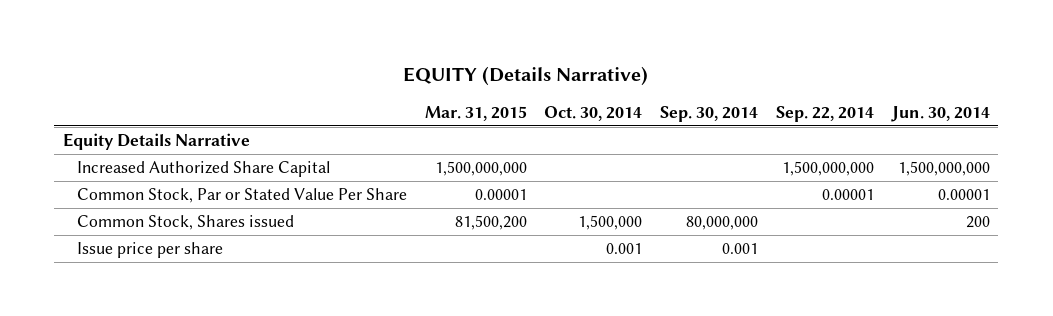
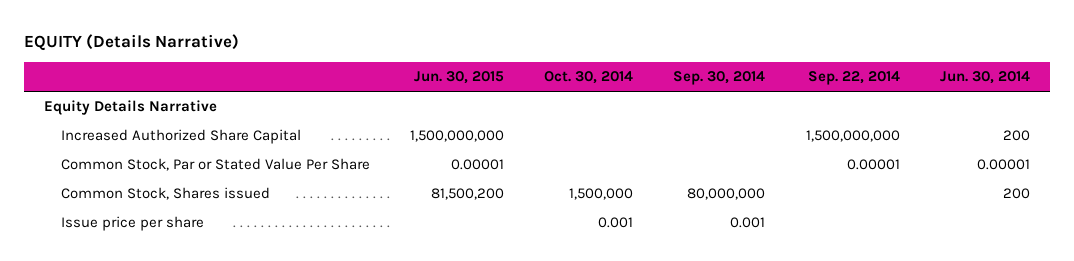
- | Mar. 31, 2015 | Oct. 30, 2014 | Sep. 30, 2014 | Sep. 22, 2014 | Jun. 30, 2014
+ | Jun. 30, 2015 | Oct. 30, 2014 | Sep. 30, 2014 | Sep. 22, 2014 | Jun. 30, 2014
- Increased Authorized Share Capital | 1,500,000,000 | | | 1,500,000,000 | 1,500,000,000
+ Increased Authorized Share Capital | 1,500,000,000 | | | 1,500,000,000 | 200

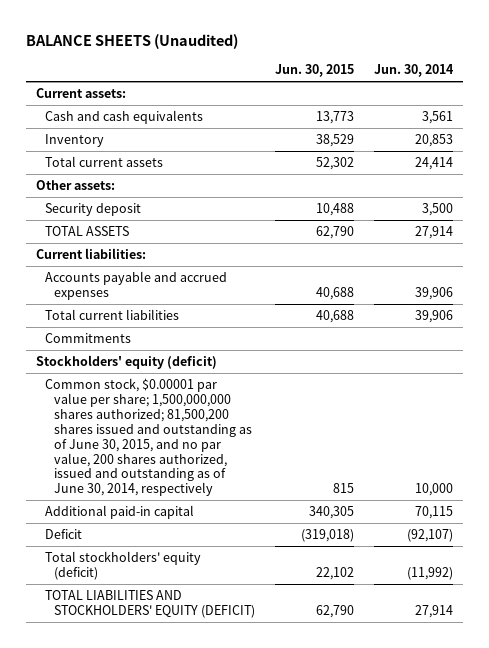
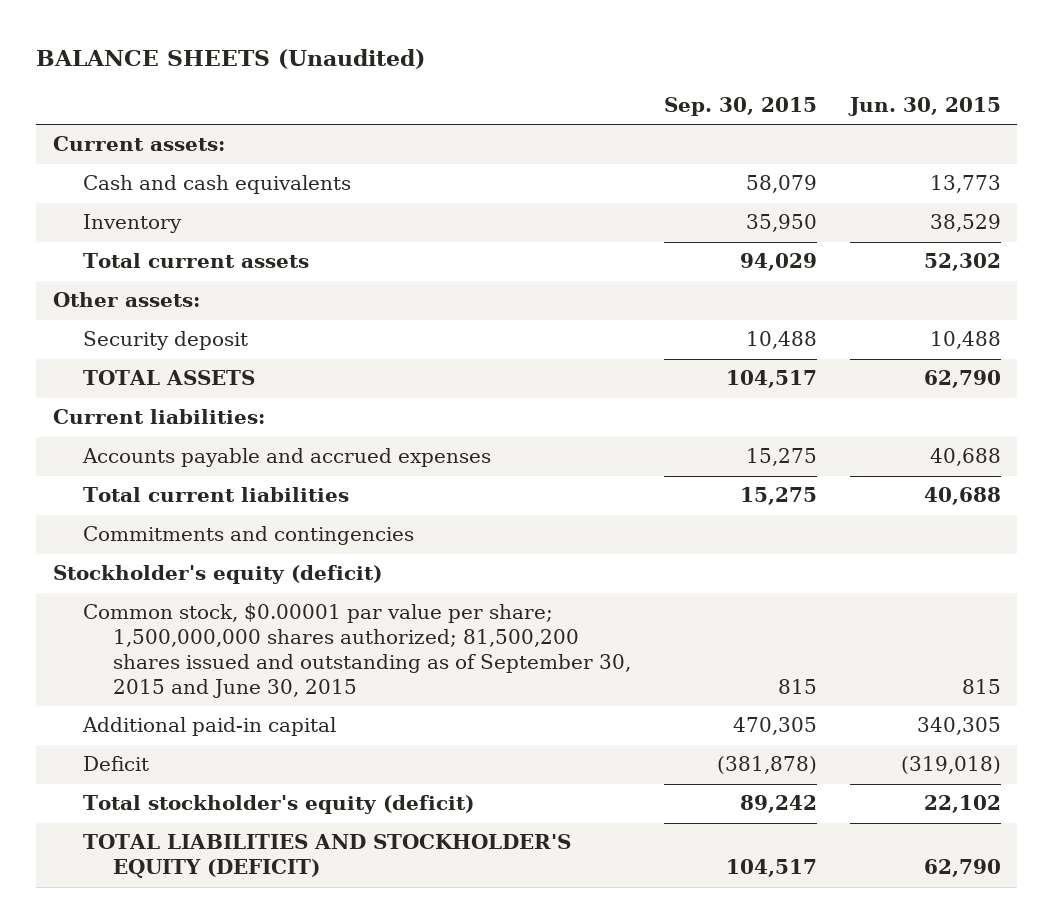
- | Jun. 30, 2015 | Jun. 30, 2014
+ | Sep. 30, 2015 | Jun. 30, 2015
- Commitments
- Stockholders' equity (deficit)
- Common stock, $0.00001 par value per share; 1,500,000,000 shares authorized; 81,500,200 shares issued and outstanding as of June 30, 2015, and no par value, 200 shares authorized, issued and outstanding as of June 30, 2014, respectively | 815 | 10,000
+ Commitments and contingencies
+ Stockholder's equity (deficit)
+ Common stock, $0.00001 par value per share; 1,500,000,000 shares authorized; 81,500,200 shares issued and outstanding as of September 30, 2015 and June 30, 2015 | 815 | 815
- Total stockholders' equity (deficit) | 22,102 | (11,992)
- TOTAL LIABILITIES AND STOCKHOLDERS' EQUITY (DEFICIT) | 62,790 | 27,914
+ Total stockholder's equity (deficit) | 89,242 | 22,102
+ TOTAL LIABILITIES AND STOCKHOLDER'S EQUITY (DEFICIT) | 104,517 | 62,790

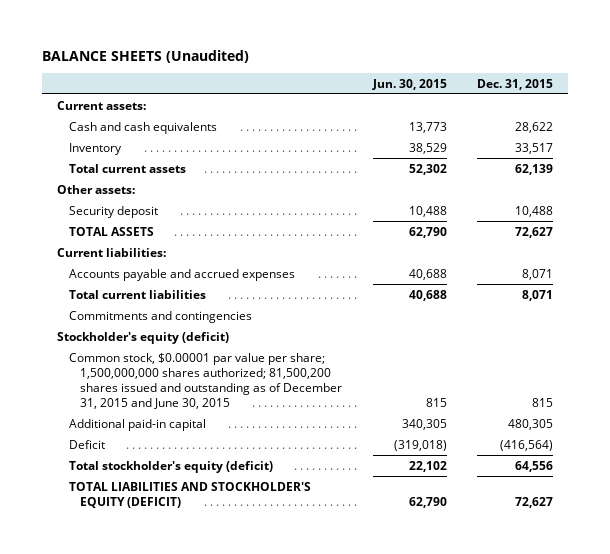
- | Sep. 30, 2015 | Jun. 30, 2015
+ | Jun. 30, 2015 | Dec. 31, 2015
- Common stock, $0.00001 par value per share; 1,500,000,000 shares authorized; 81,500,200 shares issued and outstanding as of September 30, 2015 and June 30, 2015 | 815 | 815
+ Common stock, $0.00001 par value per share; 1,500,000,000 shares authorized; 81,500,200 shares issued and outstanding as of December 31, 2015 and June 30, 2015 | 815 | 815

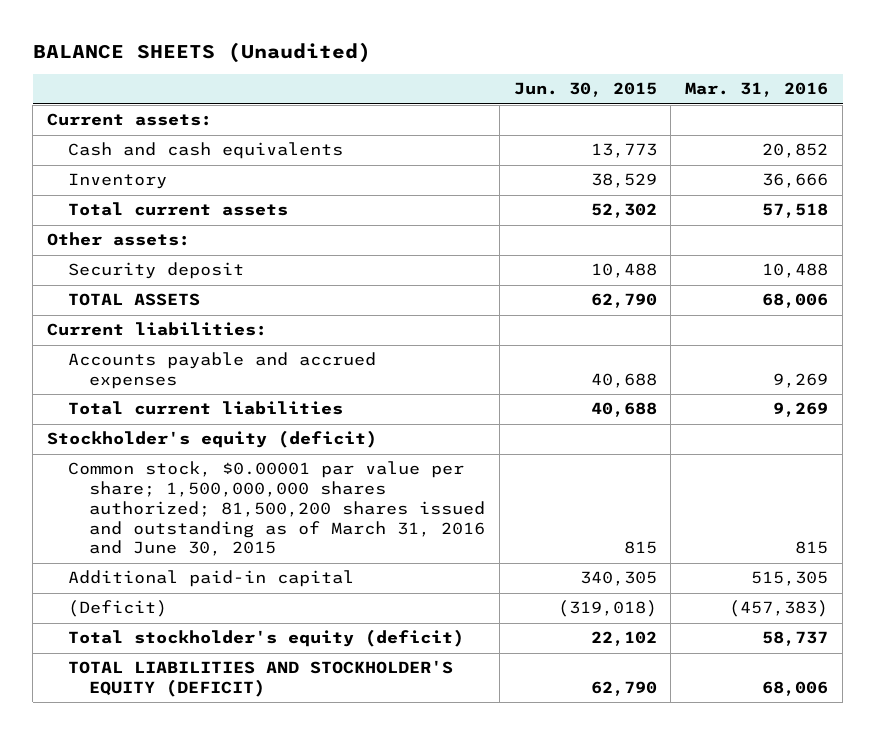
- | Jun. 30, 2015 | Dec. 31, 2015
+ | Jun. 30, 2015 | Mar. 31, 2016
- Commitments and contingencies
- Common stock, $0.00001 par value per share; 1,500,000,000 shares authorized; 81,500,200 shares issued and outstanding as of December 31, 2015 and June 30, 2015 | 815 | 815
+ Common stock, $0.00001 par value per share; 1,500,000,000 shares authorized; 81,500,200 shares issued and outstanding as of March 31, 2016 and June 30, 2015 | 815 | 815
- Deficit | (319,018) | (416,564)
+ (Deficit) | (319,018) | (457,383)

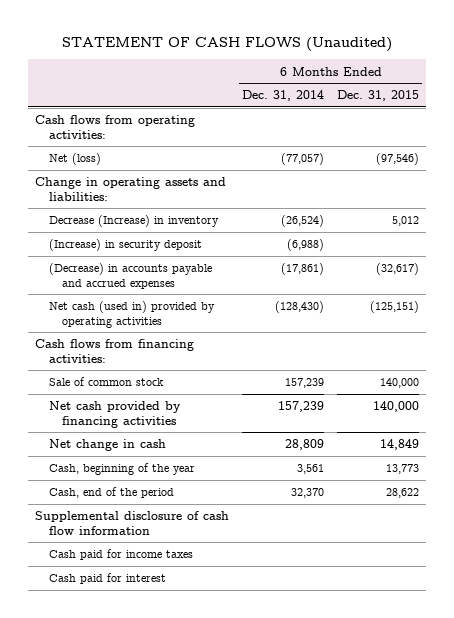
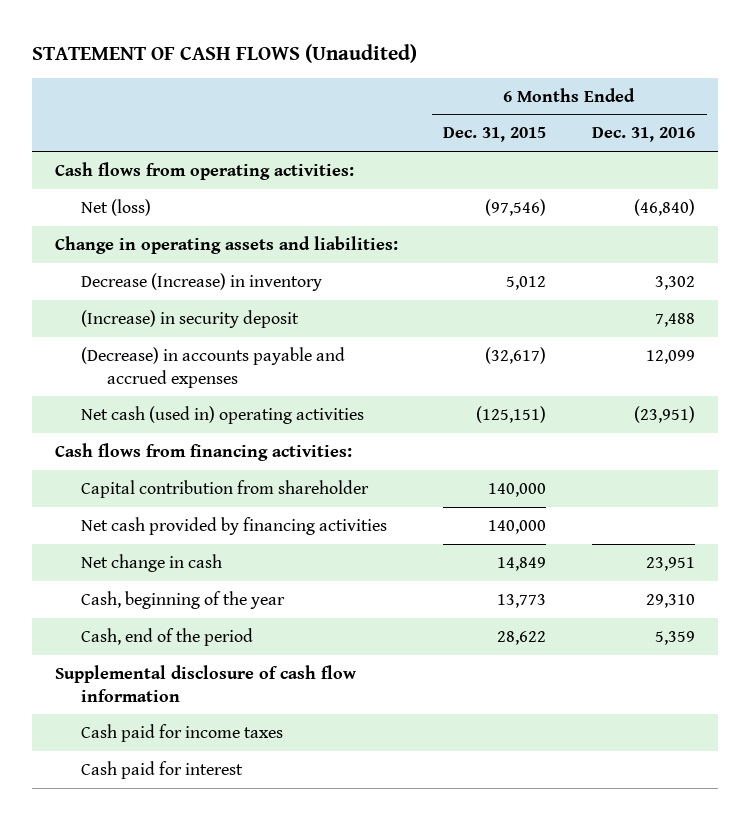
- | 6 Months Ended Dec. 31, 2014 | 6 Months Ended Dec. 31, 2015
+ | 6 Months Ended Dec. 31, 2015 | 6 Months Ended Dec. 31, 2016
- Net cash (used in) provided by operating activities | (128,430) | (125,151)
+ Net cash (used in) operating activities | (125,151) | (23,951)
- Sale of common stock | 157,239 | 140,000
+ Capital contribution from shareholder | 140,000 |

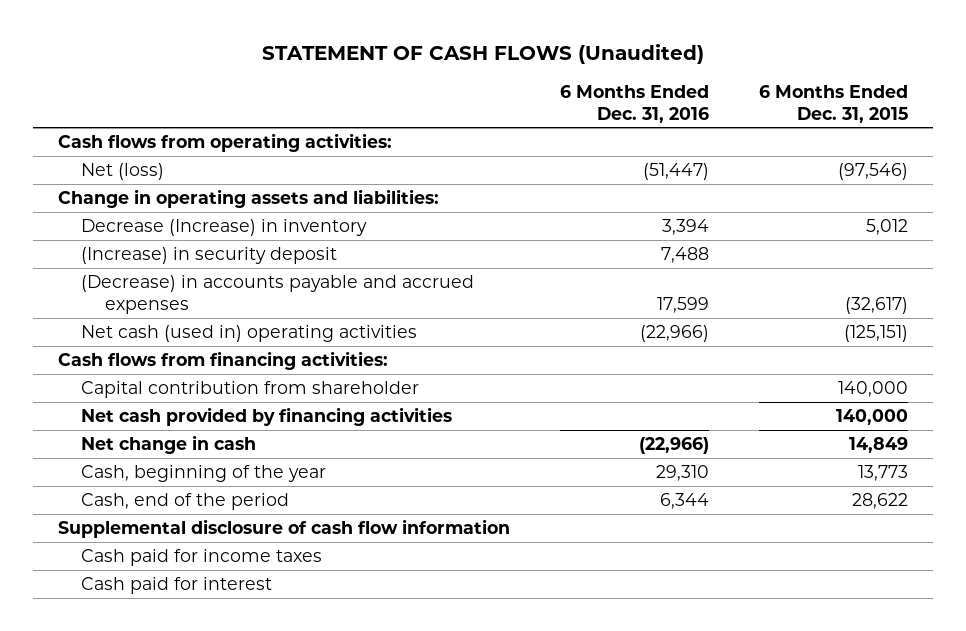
- | 6 Months Ended Dec. 31, 2015 | 6 Months Ended Dec. 31, 2016
+ | 6 Months Ended Dec. 31, 2016 | 6 Months Ended Dec. 31, 2015
- Net (loss) | (97,546) | (46,840)
+ Net (loss) | (51,447) | (97,546)
- Decrease (Increase) in inventory | 5,012 | 3,302
+ Decrease (Increase) in inventory | 3,394 | 5,012
- (Decrease) in accounts payable and accrued expenses | (32,617) | 12,099
- Net cash (used in) operating activities | (125,151) | (23,951)
+ (Decrease) in accounts payable and accrued expenses | 17,599 | (32,617)
+ Net cash (used in) operating activities | (22,966) | (125,151)
- Net change in cash | 14,849 | 23,951
+ Net change in cash | (22,966) | 14,849
- Cash, end of the period | 28,622 | 5,359
+ Cash, end of the period | 6,344 | 28,622

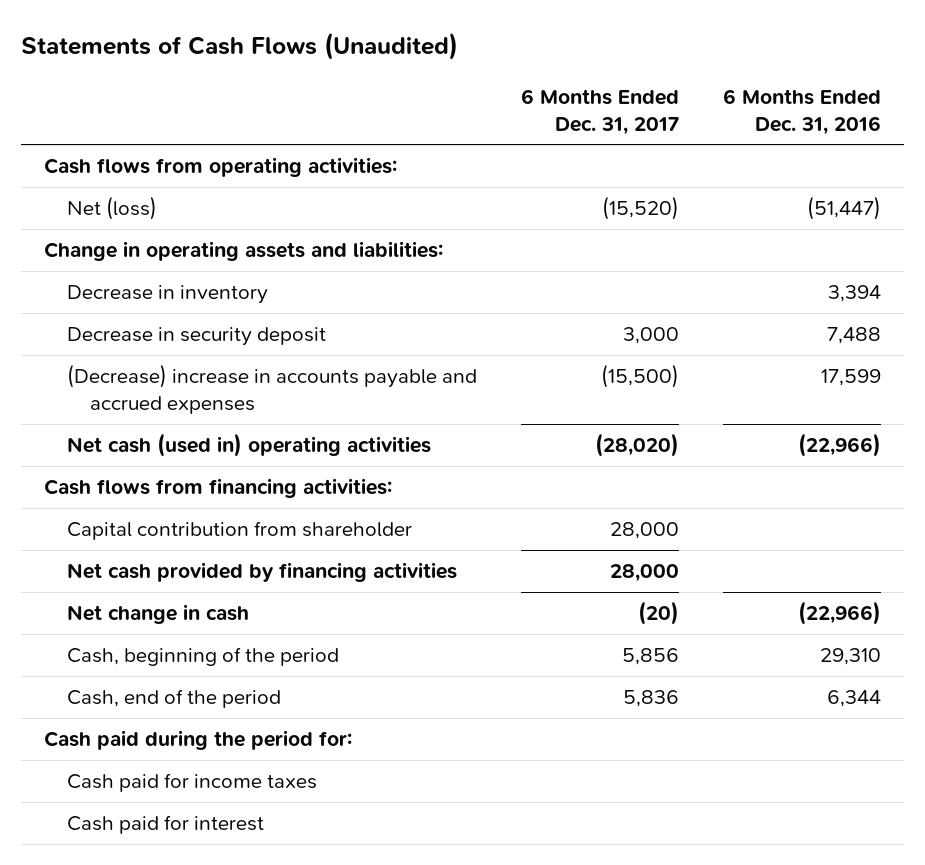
- STATEMENT OF CASH FLOWS (Unaudited)
+ Statements of Cash Flows (Unaudited)
- | 6 Months Ended Dec. 31, 2016 | 6 Months Ended Dec. 31, 2015
+ | 6 Months Ended Dec. 31, 2017 | 6 Months Ended Dec. 31, 2016
- Decrease (Increase) in inventory | 3,394 | 5,012
- (Increase) in security deposit | 7,488 |
- (Decrease) in accounts payable and accrued expenses | 17,599 | (32,617)
+ Decrease in inventory | | 3,394
+ Decrease in security deposit | 3,000 | 7,488
+ (Decrease) increase in accounts payable and accrued expenses | (15,500) | 17,599
- Cash, beginning of the year | 29,310 | 13,773
+ Cash, beginning of the period | 5,856 | 29,310
- Supplemental disclosure of cash flow information
+ Cash paid during the period for:

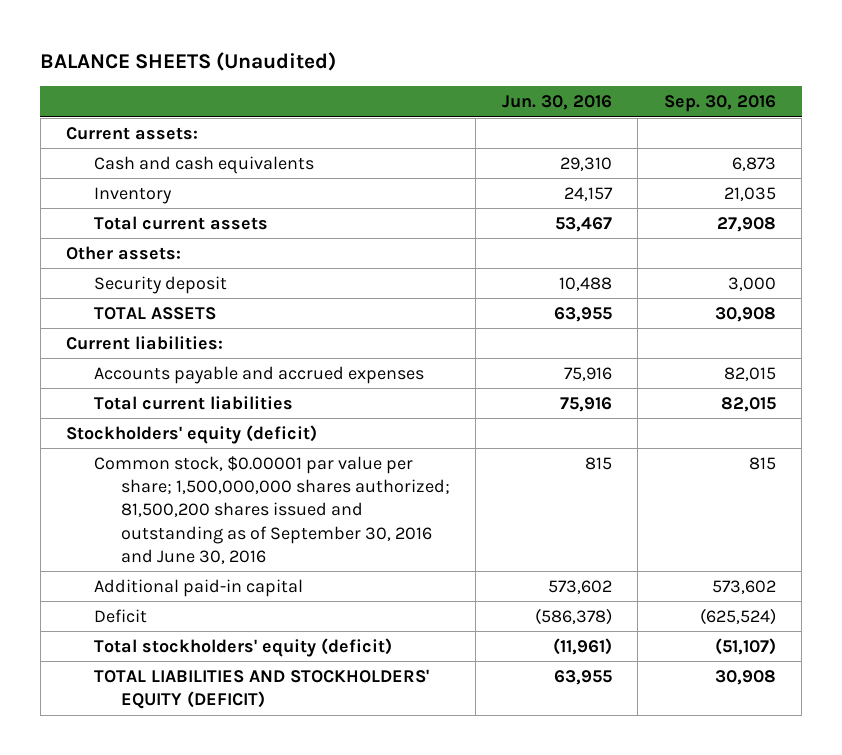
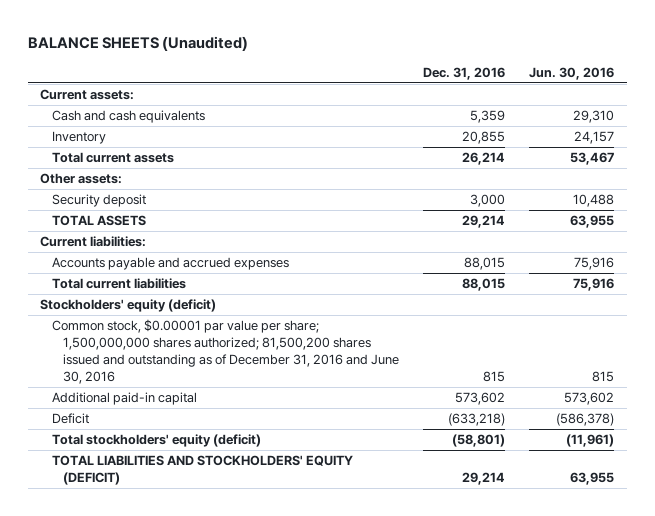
- | Jun. 30, 2016 | Sep. 30, 2016
+ | Dec. 31, 2016 | Jun. 30, 2016
- Common stock, $0.00001 par value per share; 1,500,000,000 shares authorized; 81,500,200 shares issued and outstanding as of September 30, 2016 and June 30, 2016 | 815 | 815
+ Common stock, $0.00001 par value per share; 1,500,000,000 shares authorized; 81,500,200 shares issued and outstanding as of December 31, 2016 and June 30, 2016 | 815 | 815

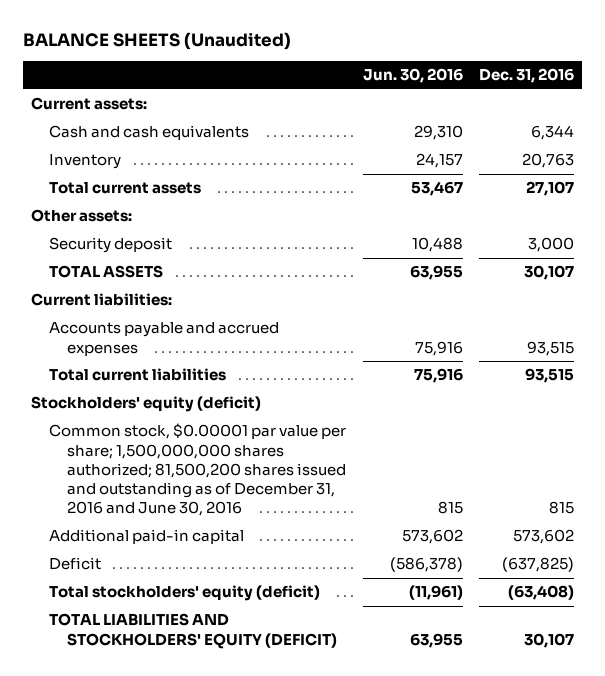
- | Dec. 31, 2016 | Jun. 30, 2016
+ | Jun. 30, 2016 | Dec. 31, 2016
- Cash and cash equivalents | 5,359 | 29,310
- Inventory | 20,855 | 24,157
- Total current assets | 26,214 | 53,467
+ Cash and cash equivalents | 29,310 | 6,344
+ Inventory | 24,157 | 20,763
+ Total current assets | 53,467 | 27,107
- TOTAL ASSETS | 29,214 | 63,955
+ TOTAL ASSETS | 63,955 | 30,107
- Accounts payable and accrued expenses | 88,015 | 75,916
- Total current liabilities | 88,015 | 75,916
+ Accounts payable and accrued expenses | 75,916 | 93,515
+ Total current liabilities | 75,916 | 93,515
- Deficit | (633,218) | (586,378)
- Total stockholders' equity (deficit) | (58,801) | (11,961)
- TOTAL LIABILITIES AND STOCKHOLDERS' EQUITY (DEFICIT) | 29,214 | 63,955
+ Deficit | (586,378) | (637,825)
+ Total stockholders' equity (deficit) | (11,961) | (63,408)
+ TOTAL LIABILITIES AND STOCKHOLDERS' EQUITY (DEFICIT) | 63,955 | 30,107

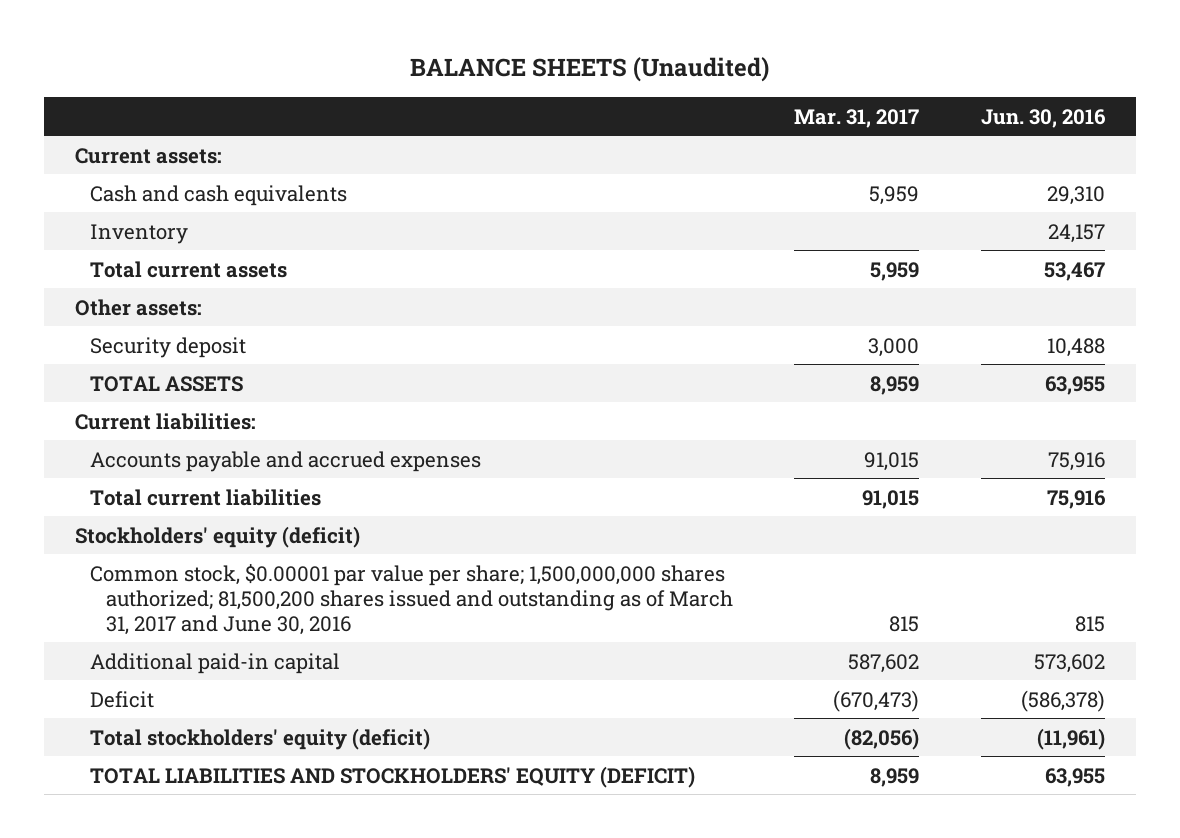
- | Jun. 30, 2016 | Dec. 31, 2016
+ | Mar. 31, 2017 | Jun. 30, 2016
- Common stock, $0.00001 par value per share; 1,500,000,000 shares authorized; 81,500,200 shares issued and outstanding as of December 31, 2016 and June 30, 2016 | 815 | 815
+ Common stock, $0.00001 par value per share; 1,500,000,000 shares authorized; 81,500,200 shares issued and outstanding as of March 31, 2017 and June 30, 2016 | 815 | 815

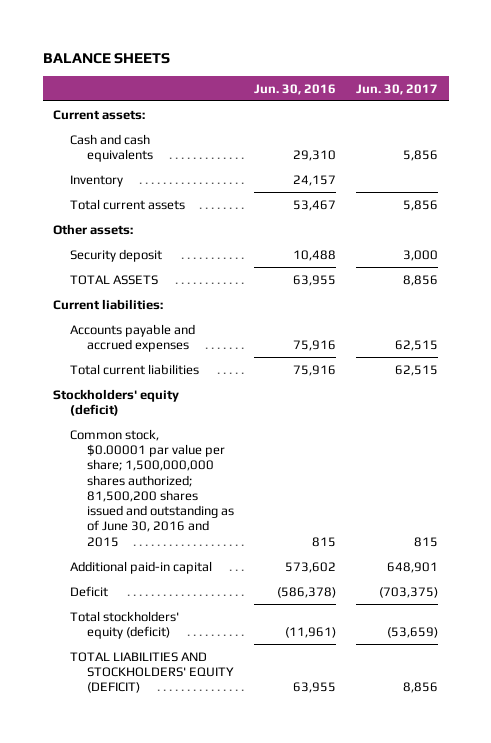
- BALANCE SHEETS (Unaudited)
+ BALANCE SHEETS
- | Mar. 31, 2017 | Jun. 30, 2016
+ | Jun. 30, 2016 | Jun. 30, 2017
- Common stock, $0.00001 par value per share; 1,500,000,000 shares authorized; 81,500,200 shares issued and outstanding as of March 31, 2017 and June 30, 2016 | 815 | 815
+ Common stock, $0.00001 par value per share; 1,500,000,000 shares authorized; 81,500,200 shares issued and outstanding as of June 30, 2016 and 2015 | 815 | 815

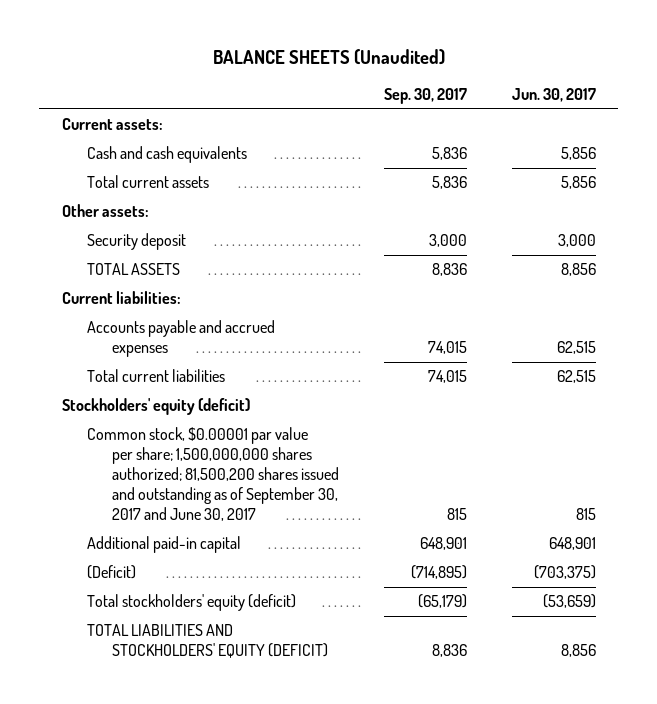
- BALANCE SHEETS
+ BALANCE SHEETS (Unaudited)
- | Jun. 30, 2016 | Jun. 30, 2017
+ | Sep. 30, 2017 | Jun. 30, 2017
- Inventory | 24,157 |
- Common stock, $0.00001 par value per share; 1,500,000,000 shares authorized; 81,500,200 shares issued and outstanding as of June 30, 2016 and 2015 | 815 | 815
+ Common stock, $0.00001 par value per share; 1,500,000,000 shares authorized; 81,500,200 shares issued and outstanding as of September 30, 2017 and June 30, 2017 | 815 | 815
- Deficit | (586,378) | (703,375)
+ (Deficit) | (714,895) | (703,375)

